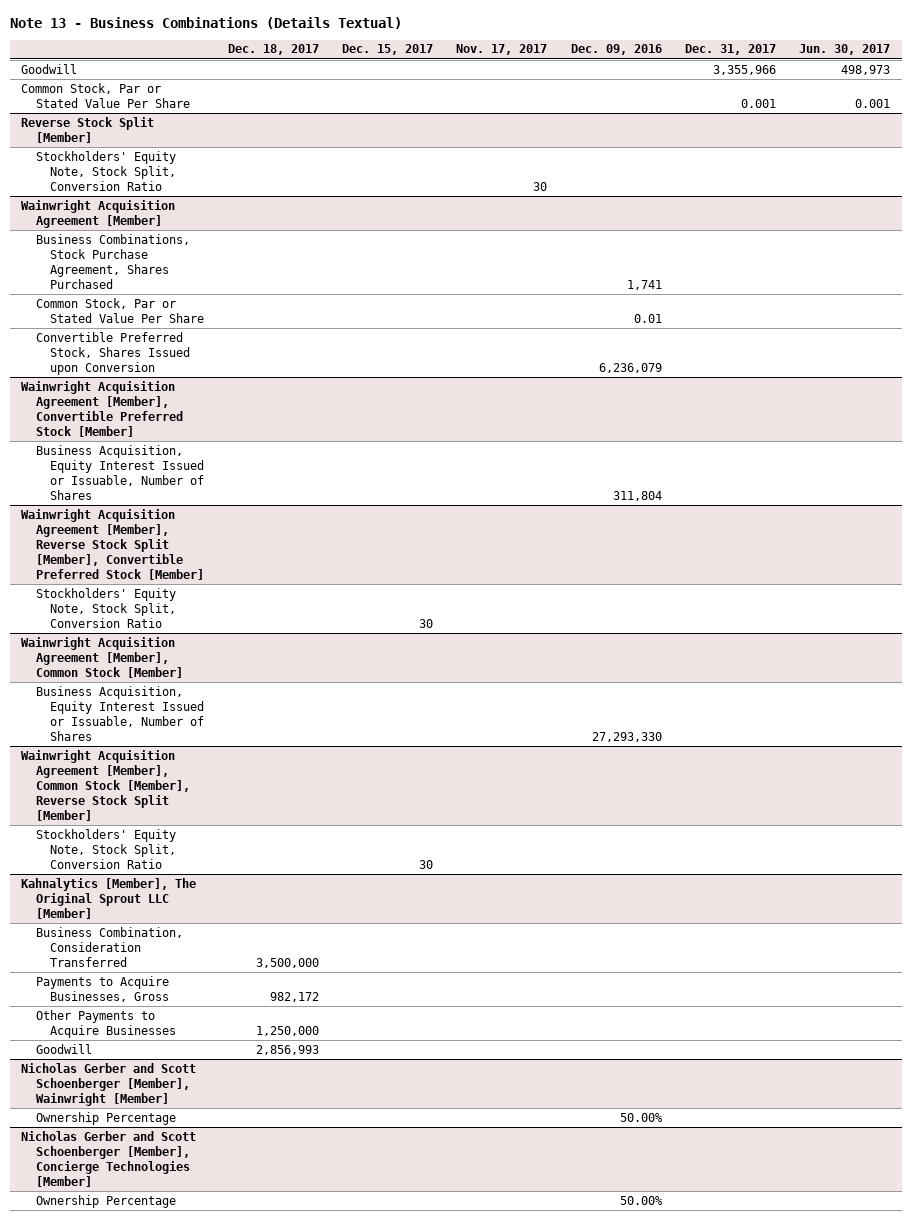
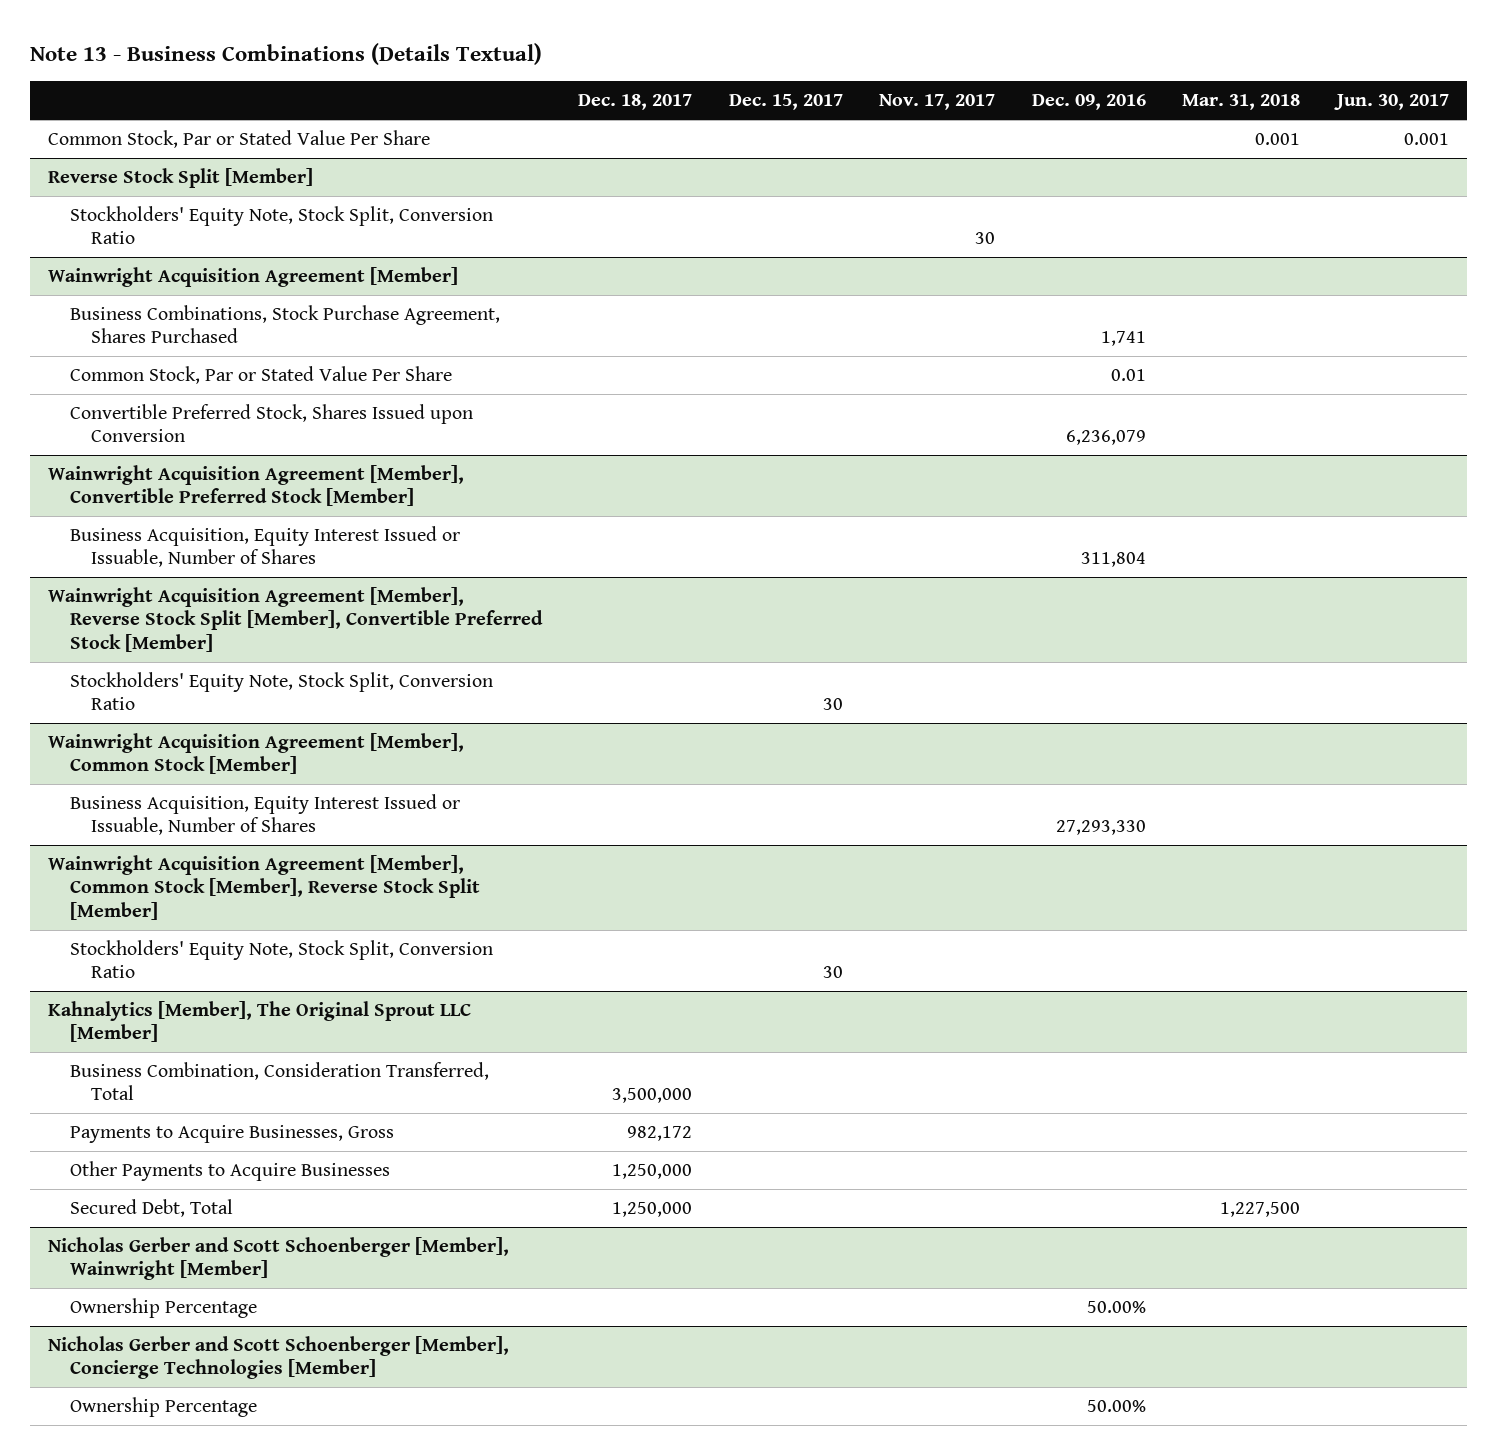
- | Dec. 18, 2017 | Dec. 15, 2017 | Nov. 17, 2017 | Dec. 09, 2016 | Dec. 31, 2017 | Jun. 30, 2017
+ | Dec. 18, 2017 | Dec. 15, 2017 | Nov. 17, 2017 | Dec. 09, 2016 | Mar. 31, 2018 | Jun. 30, 2017
- Goodwill | | | | | 3,355,966 | 498,973
@ Kahnalytics [Member], The Original Sprout LLC [Member]
- Business Combination, Consideration Transferred | 3,500,000 | | | | |
+ Business Combination, Consideration Transferred, Total | 3,500,000 | | | | |
- Goodwill | 2,856,993 | | | | |
+ Secured Debt, Total | 1,250,000 | | | | 1,227,500 |

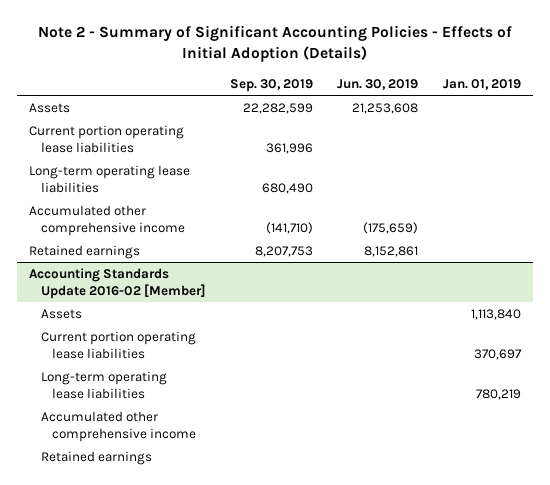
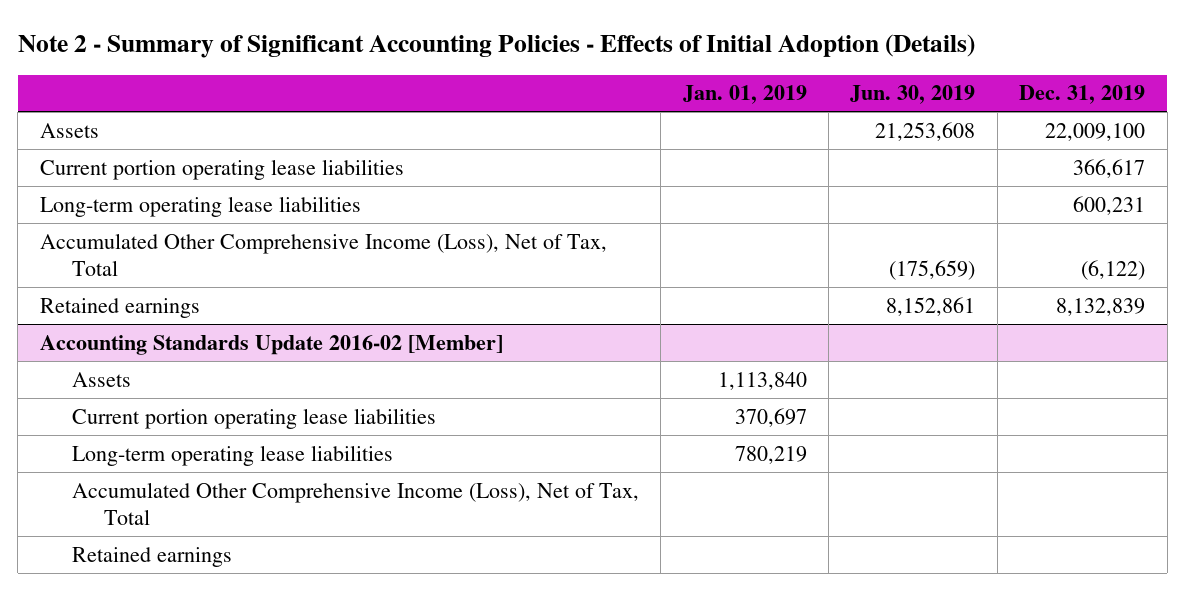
- | Sep. 30, 2019 | Jun. 30, 2019 | Jan. 01, 2019
+ | Jan. 01, 2019 | Jun. 30, 2019 | Dec. 31, 2019
- Accumulated other comprehensive income | (141,710) | (175,659) |
+ Accumulated Other Comprehensive Income (Loss), Net of Tax, Total | | (175,659) | (6,122)
@ Accounting Standards Update 2016-02 [Member]
- Accumulated other comprehensive income
+ Accumulated Other Comprehensive Income (Loss), Net of Tax, Total

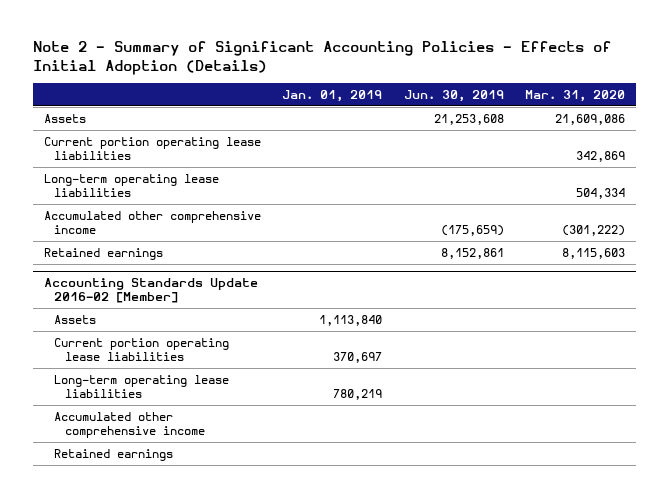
- | Jan. 01, 2019 | Jun. 30, 2019 | Dec. 31, 2019
+ | Jan. 01, 2019 | Jun. 30, 2019 | Mar. 31, 2020
- Accumulated Other Comprehensive Income (Loss), Net of Tax, Total | | (175,659) | (6,122)
+ Accumulated other comprehensive income | | (175,659) | (301,222)
@ Accounting Standards Update 2016-02 [Member]
- Accumulated Other Comprehensive Income (Loss), Net of Tax, Total
+ Accumulated other comprehensive income

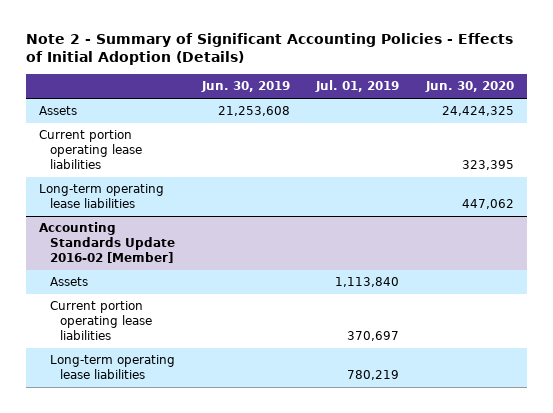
- | Jan. 01, 2019 | Jun. 30, 2019 | Mar. 31, 2020
+ | Jun. 30, 2019 | Jul. 01, 2019 | Jun. 30, 2020
- Accumulated other comprehensive income | | (175,659) | (301,222)
- Retained earnings | | 8,152,861 | 8,115,603
@ Accounting Standards Update 2016-02 [Member]
- Accumulated other comprehensive income
- Retained earnings

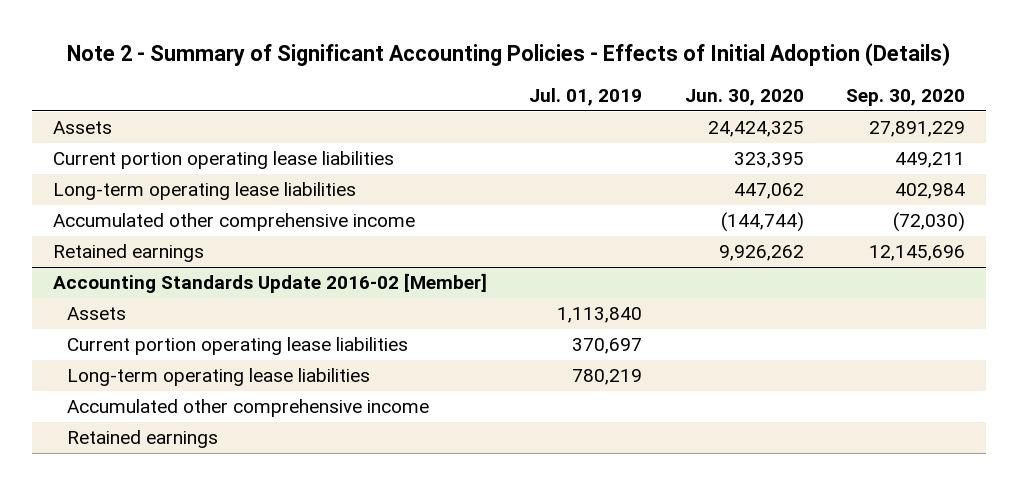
- | Jun. 30, 2019 | Jul. 01, 2019 | Jun. 30, 2020
+ | Jul. 01, 2019 | Jun. 30, 2020 | Sep. 30, 2020
+ Accumulated other comprehensive income | | (144,744) | (72,030)
+ Retained earnings | | 9,926,262 | 12,145,696
@ Accounting Standards Update 2016-02 [Member]
+ Accumulated other comprehensive income
+ Retained earnings

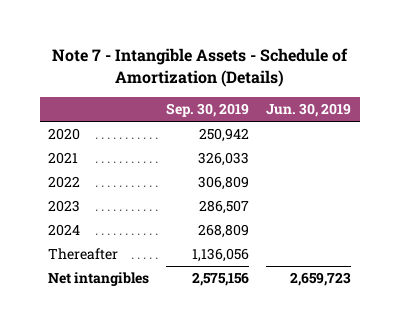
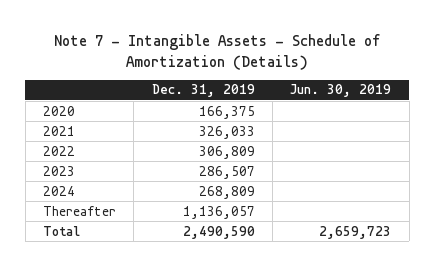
- | Sep. 30, 2019 | Jun. 30, 2019
+ | Dec. 31, 2019 | Jun. 30, 2019
- Net intangibles | 2,575,156 | 2,659,723
+ Total | 2,490,590 | 2,659,723

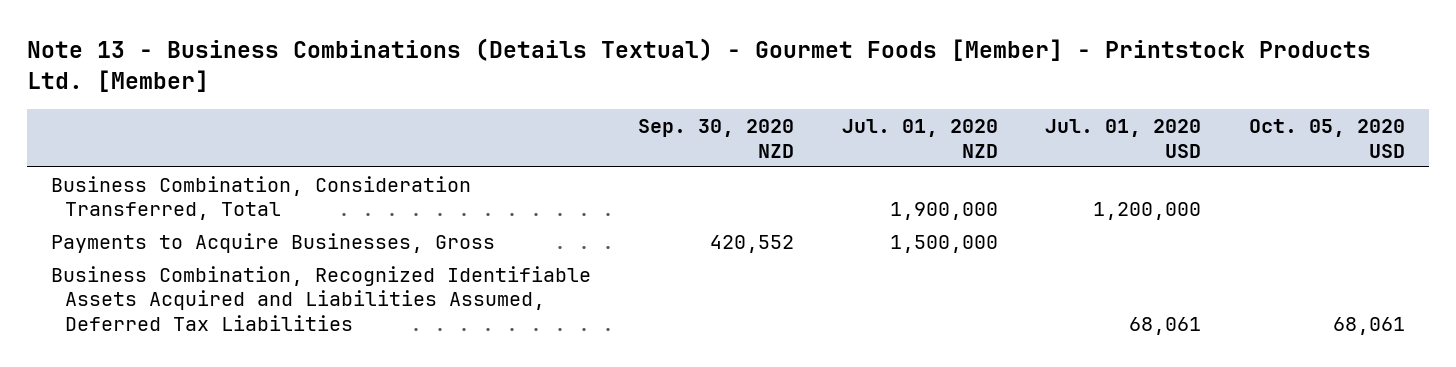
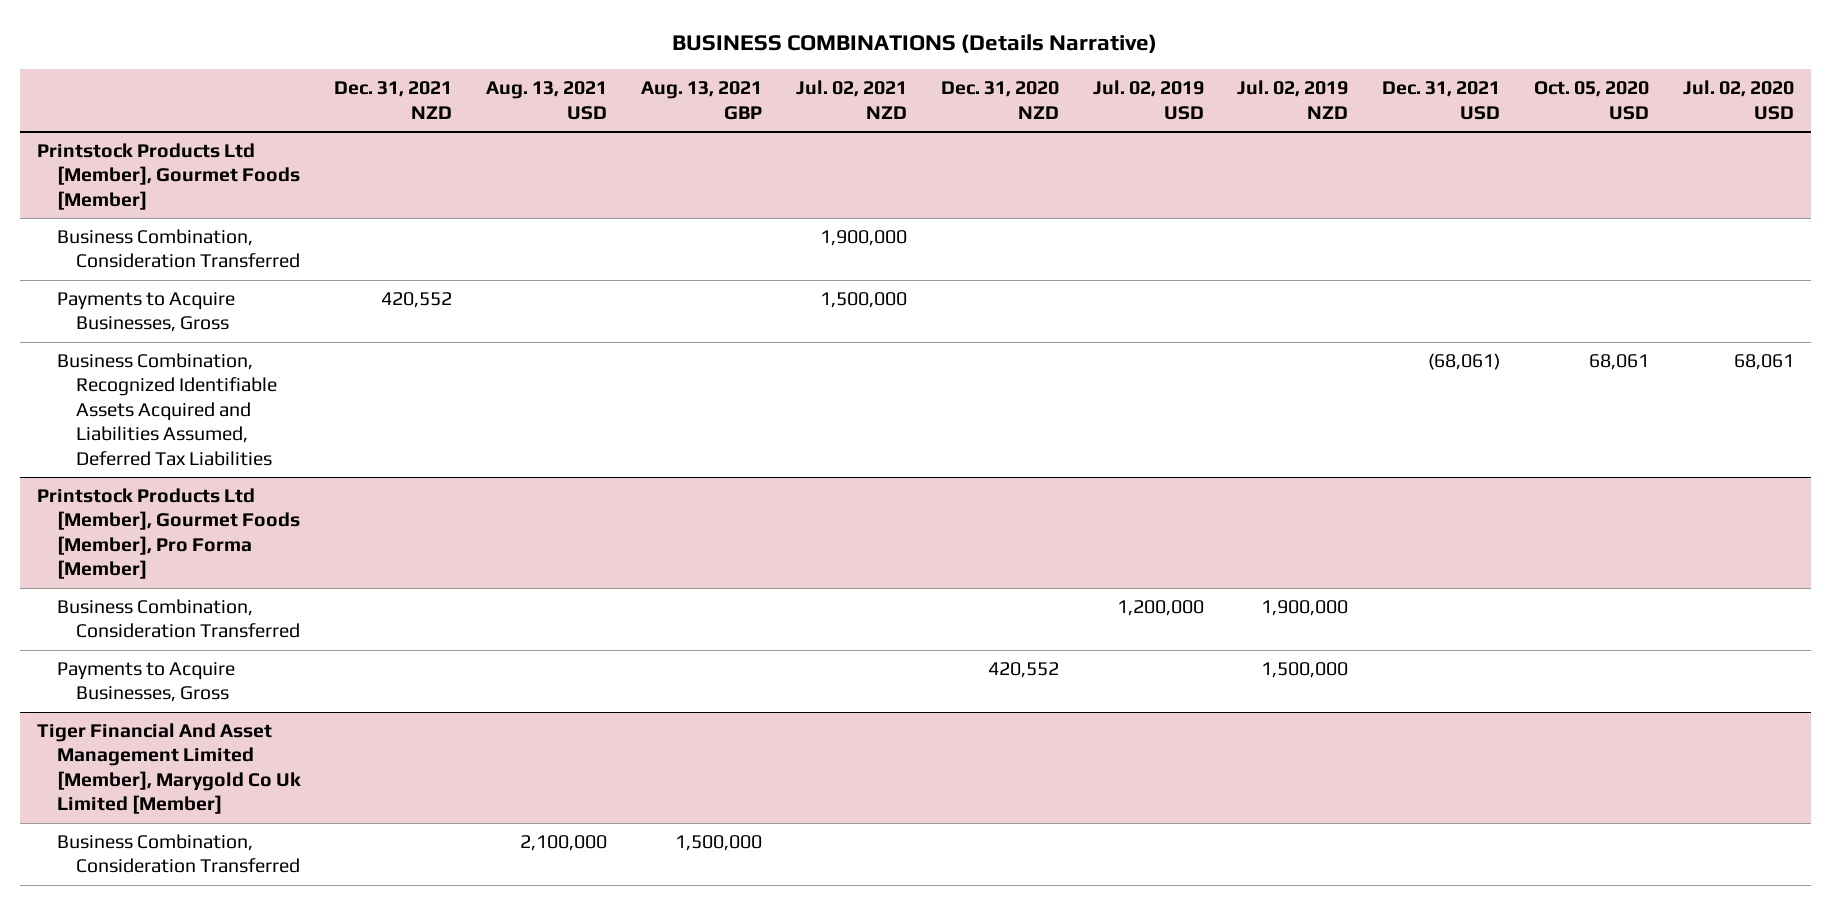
- Note 13 - Business Combinations (Details Textual) - Gourmet Foods [Member] - Printstock Products Ltd. [Member]
+ BUSINESS COMBINATIONS (Details Narrative)
- | Sep. 30, 2020 NZD | Jul. 01, 2020 NZD | Jul. 01, 2020 USD | Oct. 05, 2020 USD
+ | Dec. 31, 2021 NZD | Aug. 13, 2021 USD | Aug. 13, 2021 GBP | Jul. 02, 2021 NZD | Dec. 31, 2020 NZD | Jul. 02, 2019 USD | Jul. 02, 2019 NZD | Dec. 31, 2021 USD | Oct. 05, 2020 USD | Jul. 02, 2020 USD
- Business Combination, Consideration Transferred, Total | | 1,900,000 | 1,200,000 |
+ Printstock Products Ltd [Member], Gourmet Foods [Member]
+ Business Combination, Consideration Transferred | | | | 1,900,000 | | | | | |
+ Printstock Products Ltd [Member], Gourmet Foods [Member], Pro Forma [Member]
+ Business Combination, Consideration Transferred | | | | | | 1,200,000 | 1,900,000 | | |
+ Payments to Acquire Businesses, Gross | | | | | 420,552 | | 1,500,000 | | |
+ Tiger Financial And Asset Management Limited [Member], Marygold Co Uk Limited [Member]
+ Business Combination, Consideration Transferred | | 2,100,000 | 1,500,000 | | | | | | |

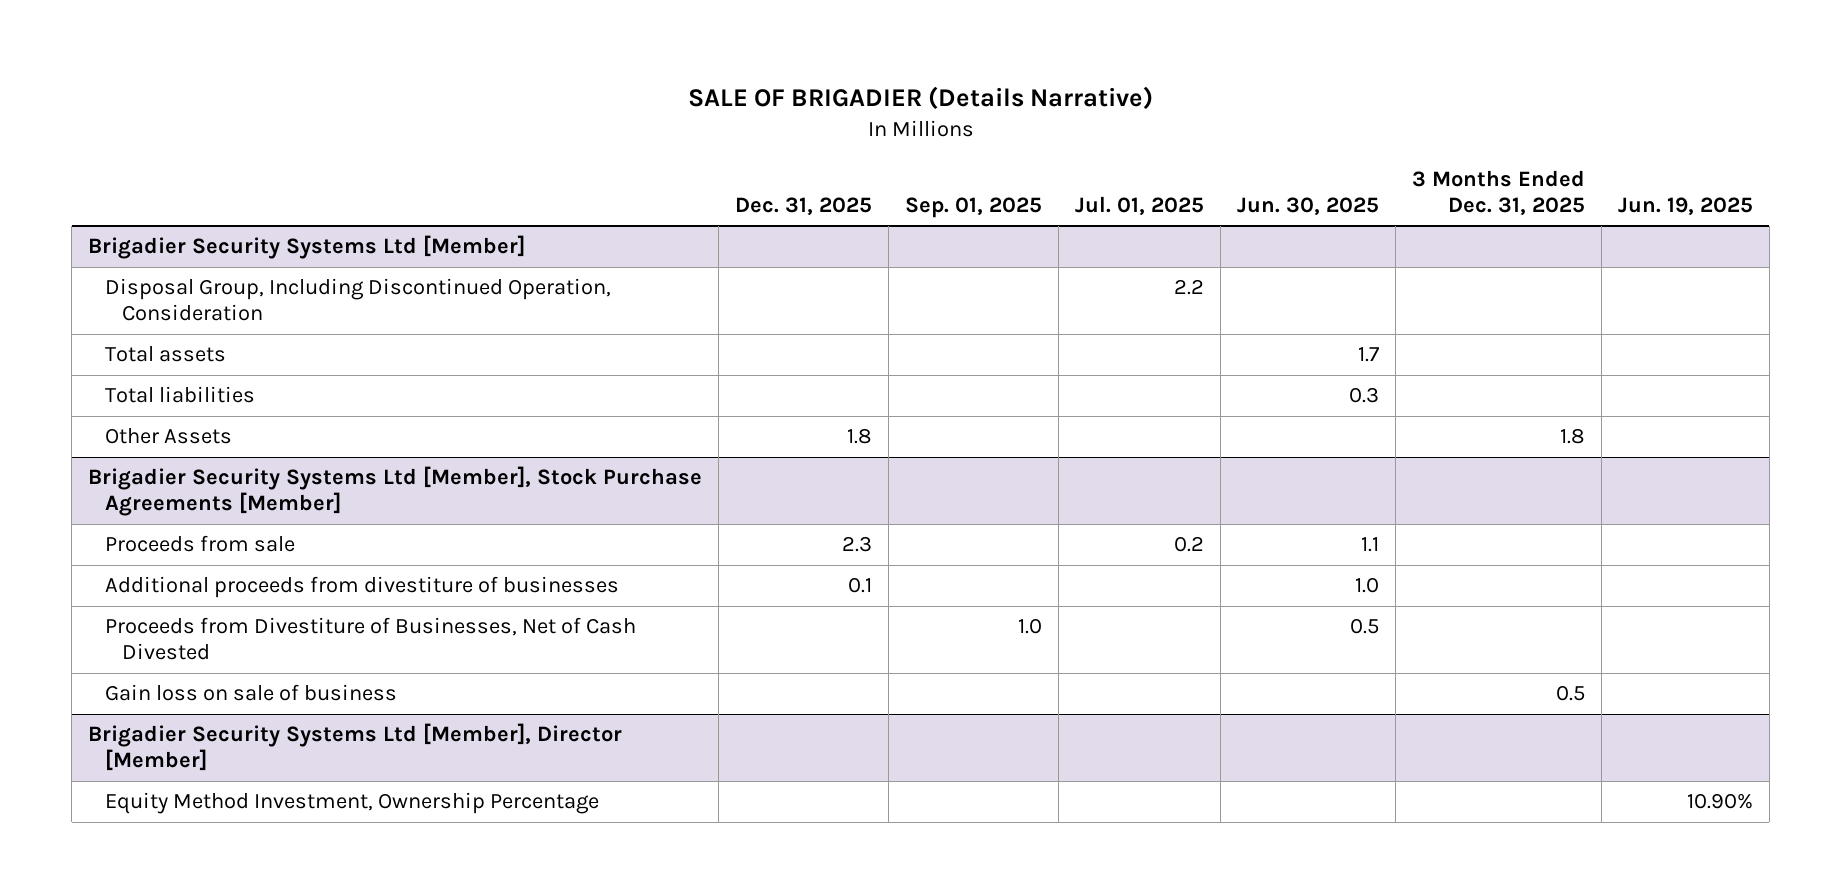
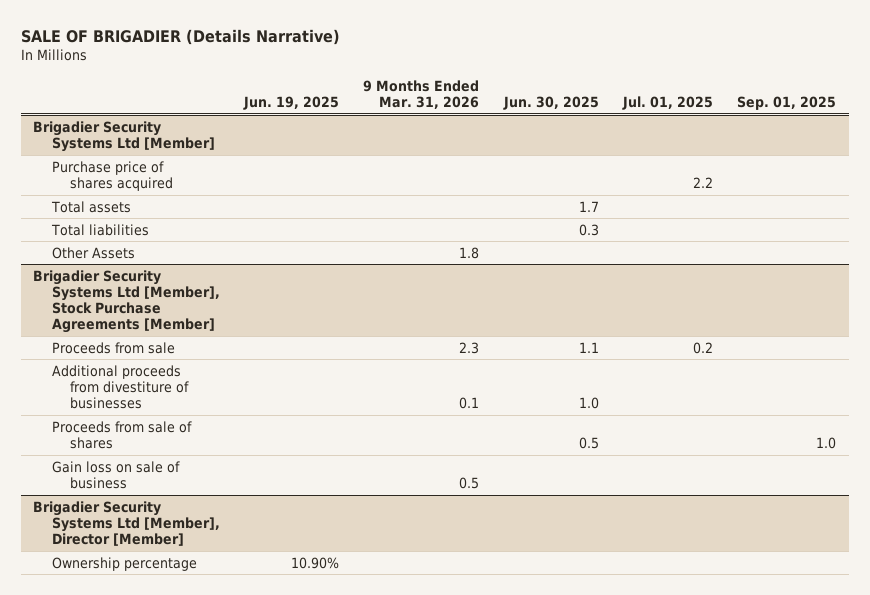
- | Dec. 31, 2025 | Sep. 01, 2025 | Jul. 01, 2025 | Jun. 30, 2025 | 3 Months Ended Dec. 31, 2025 | Jun. 19, 2025
+ | Jun. 19, 2025 | 9 Months Ended Mar. 31, 2026 | Jun. 30, 2025 | Jul. 01, 2025 | Sep. 01, 2025
@ Brigadier Security Systems Ltd [Member]
- Disposal Group, Including Discontinued Operation, Consideration | | | 2.2 | | |
+ Purchase price of shares acquired | | | | 2.2 |
@ Brigadier Security Systems Ltd [Member], Stock Purchase Agreements [Member]
- Proceeds from Divestiture of Businesses, Net of Cash Divested | | 1.0 | | 0.5 | |
+ Proceeds from sale of shares | | | 0.5 | | 1.0
@ Brigadier Security Systems Ltd [Member], Director [Member]
- Equity Method Investment, Ownership Percentage | | | | | | 10.90%
+ Ownership percentage | 10.90% | | | |

